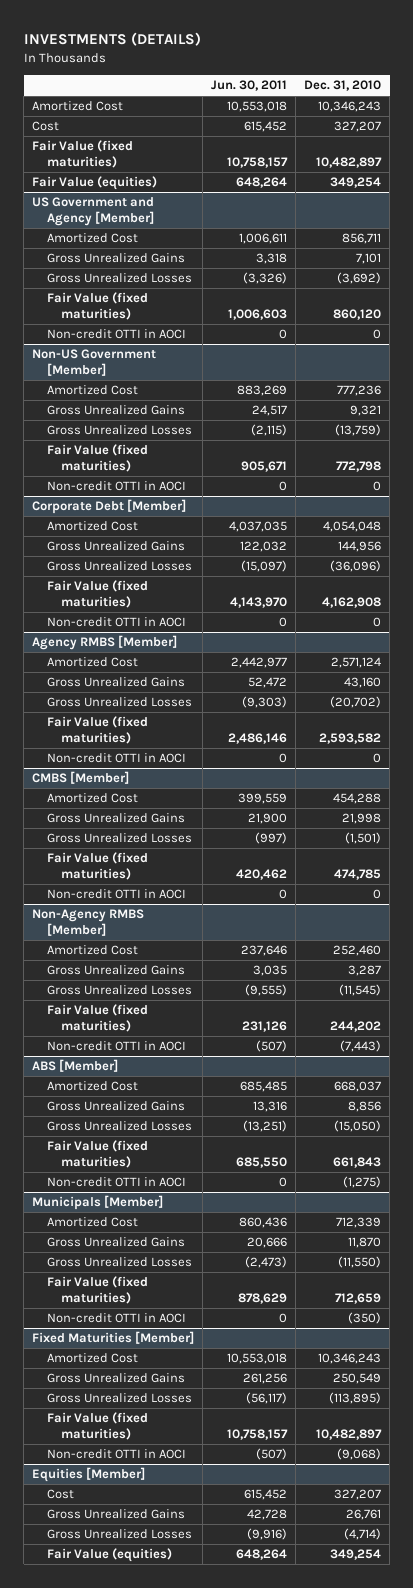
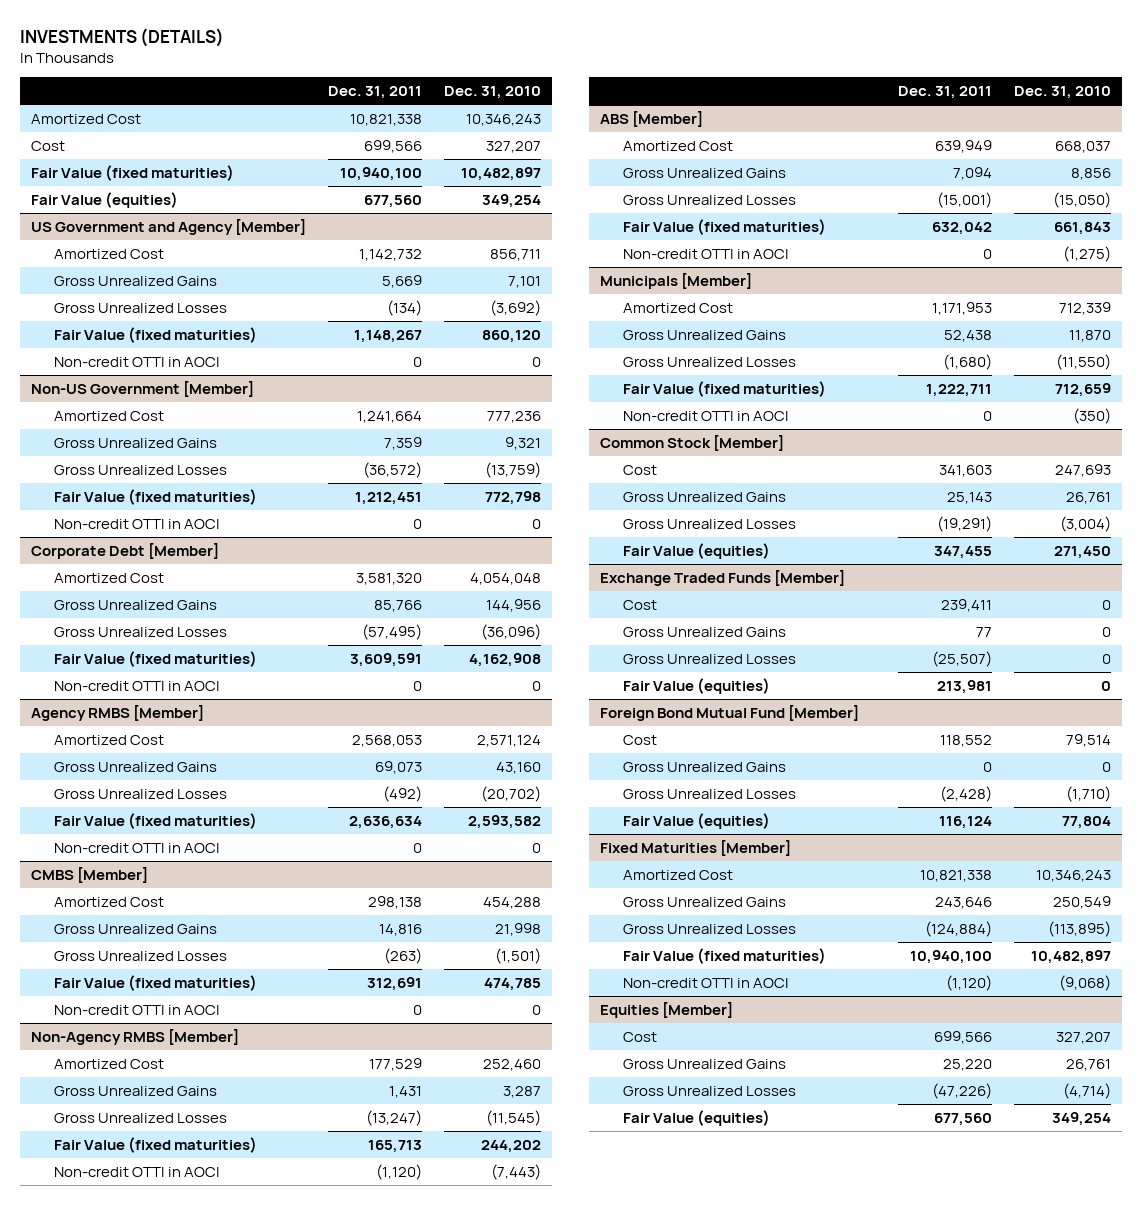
- | Jun. 30, 2011 | Dec. 31, 2010
+ | Dec. 31, 2011 | Dec. 31, 2010
+ Common Stock [Member]
+ Cost | 341,603 | 247,693
+ Gross Unrealized Gains | 25,143 | 26,761
+ Gross Unrealized Losses | (19,291) | (3,004)
+ Fair Value (equities) | 347,455 | 271,450
+ Exchange Traded Funds [Member]
+ Cost | 239,411 | 0
+ Gross Unrealized Gains | 77 | 0
+ Gross Unrealized Losses | (25,507) | 0
+ Fair Value (equities) | 213,981 | 0
+ Foreign Bond Mutual Fund [Member]
+ Cost | 118,552 | 79,514
+ Gross Unrealized Gains | 0 | 0
+ Gross Unrealized Losses | (2,428) | (1,710)
+ Fair Value (equities) | 116,124 | 77,804

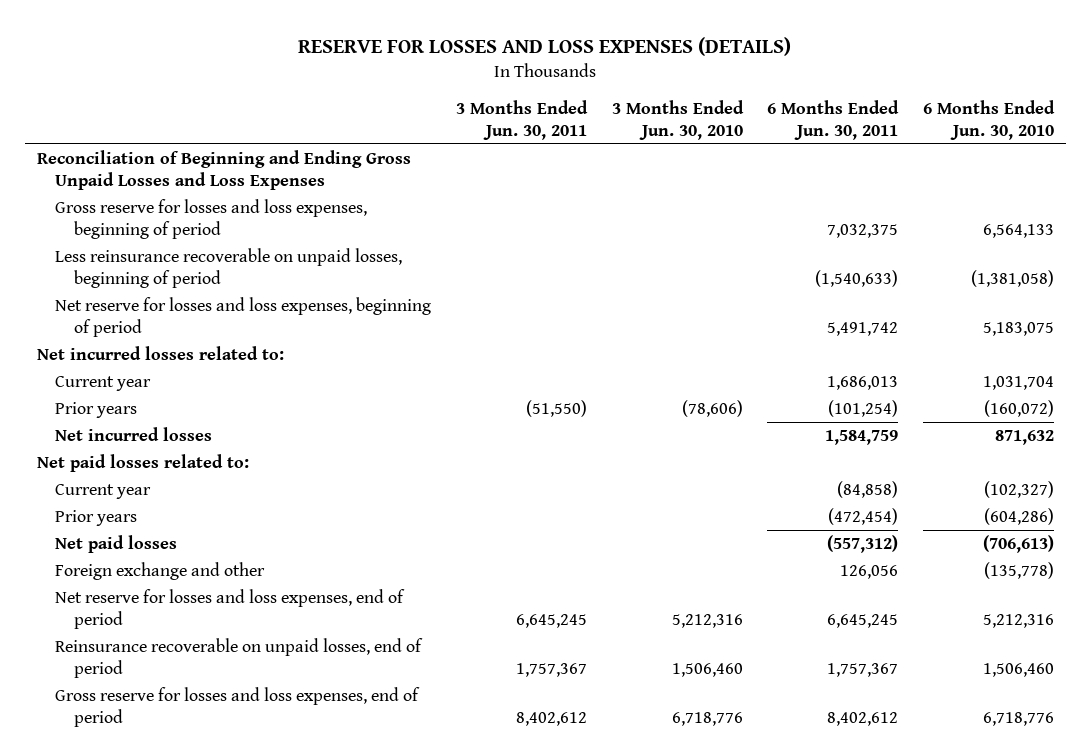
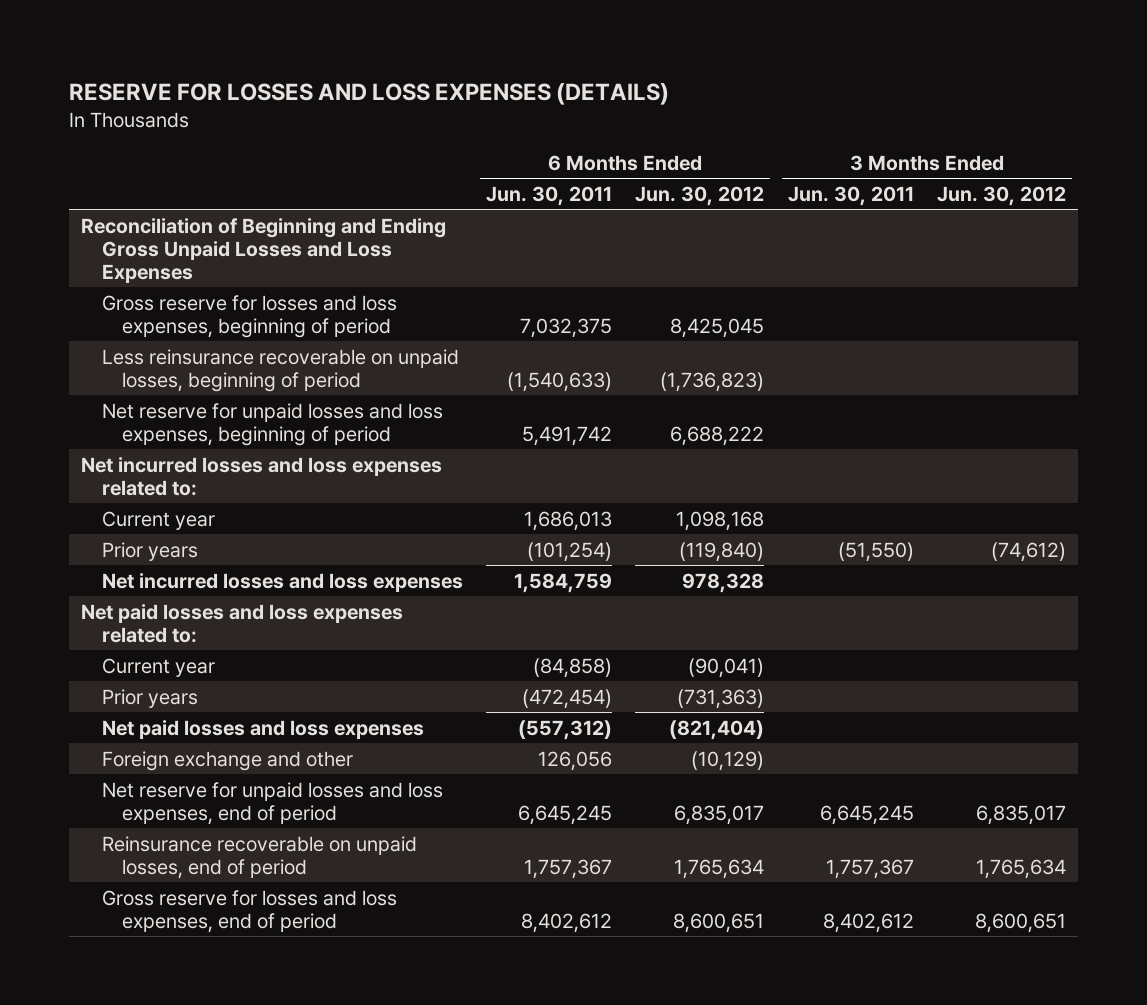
- | 3 Months Ended Jun. 30, 2011 | 3 Months Ended Jun. 30, 2010 | 6 Months Ended Jun. 30, 2011 | 6 Months Ended Jun. 30, 2010
+ | 6 Months Ended Jun. 30, 2011 | 6 Months Ended Jun. 30, 2012 | 3 Months Ended Jun. 30, 2011 | 3 Months Ended Jun. 30, 2012
- Net reserve for losses and loss expenses, beginning of period | | | 5,491,742 | 5,183,075
- Net incurred losses related to:
+ Net reserve for unpaid losses and loss expenses, beginning of period | 5,491,742 | 6,688,222 | |
+ Net incurred losses and loss expenses related to:
- Net incurred losses | | | 1,584,759 | 871,632
- Net paid losses related to:
+ Net incurred losses and loss expenses | 1,584,759 | 978,328 | |
+ Net paid losses and loss expenses related to:
- Net paid losses | | | (557,312) | (706,613)
+ Net paid losses and loss expenses | (557,312) | (821,404) | |
- Net reserve for losses and loss expenses, end of period | 6,645,245 | 5,212,316 | 6,645,245 | 5,212,316
+ Net reserve for unpaid losses and loss expenses, end of period | 6,645,245 | 6,835,017 | 6,645,245 | 6,835,017

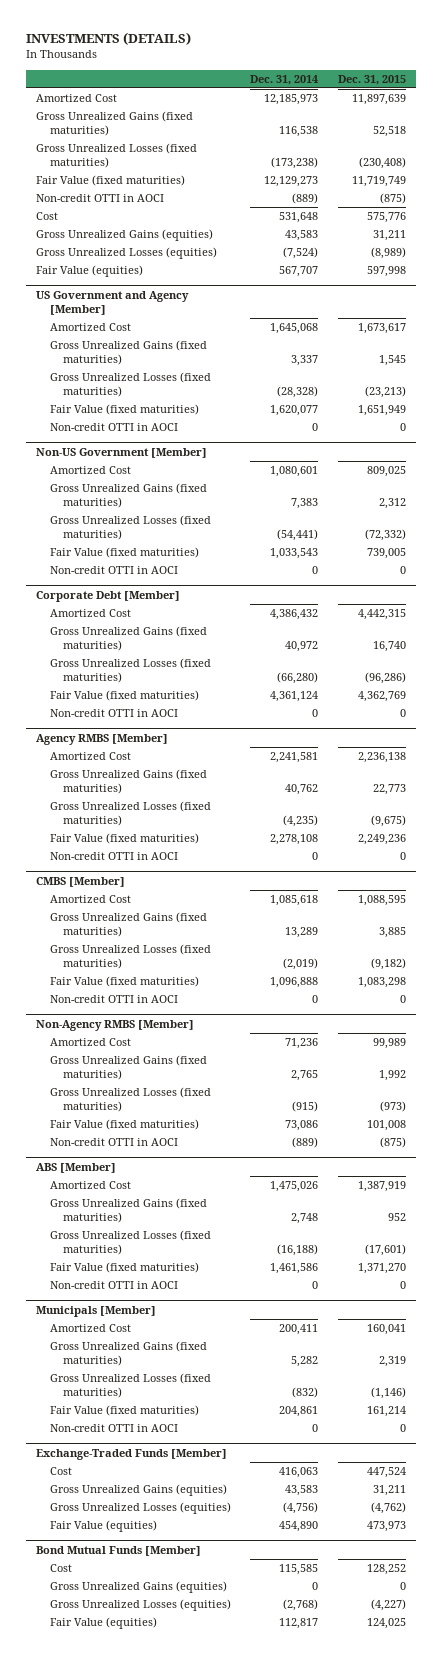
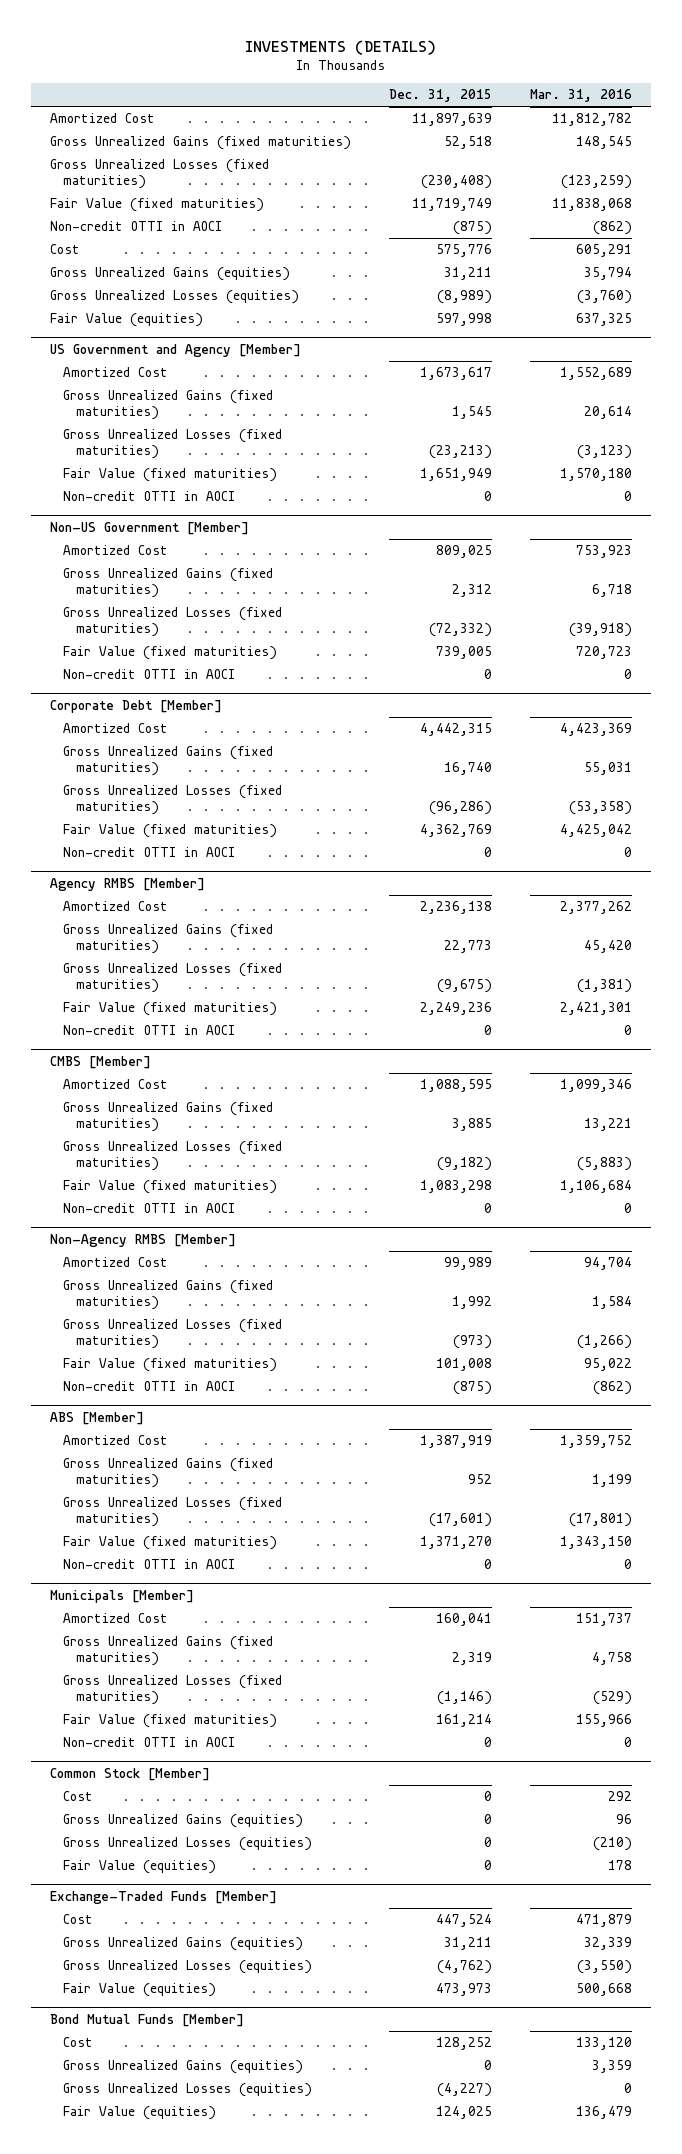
- | Dec. 31, 2014 | Dec. 31, 2015
+ | Dec. 31, 2015 | Mar. 31, 2016
+ Common Stock [Member]
+ Cost | 0 | 292
+ Gross Unrealized Gains (equities) | 0 | 96
+ Gross Unrealized Losses (equities) | 0 | (210)
+ Fair Value (equities) | 0 | 178

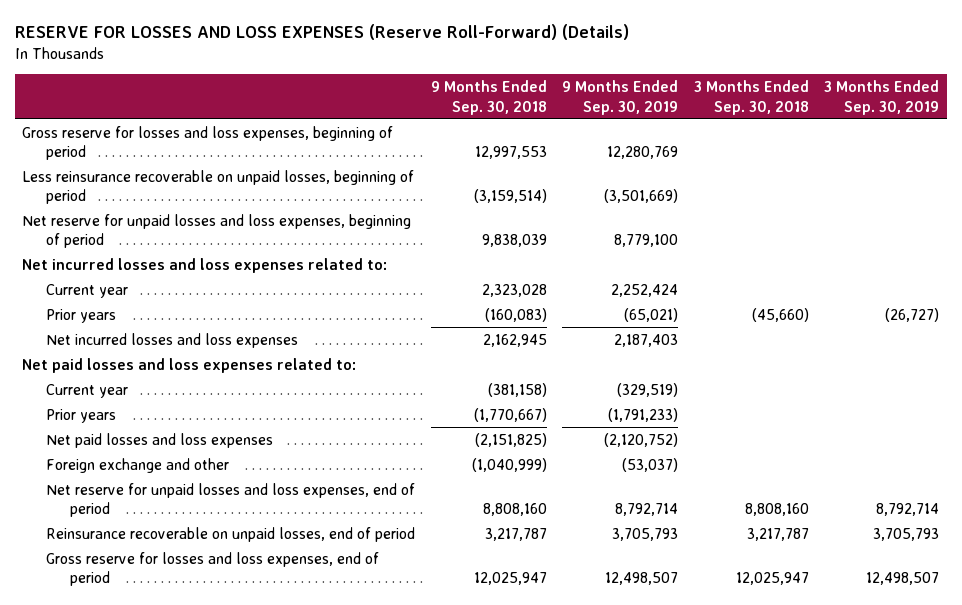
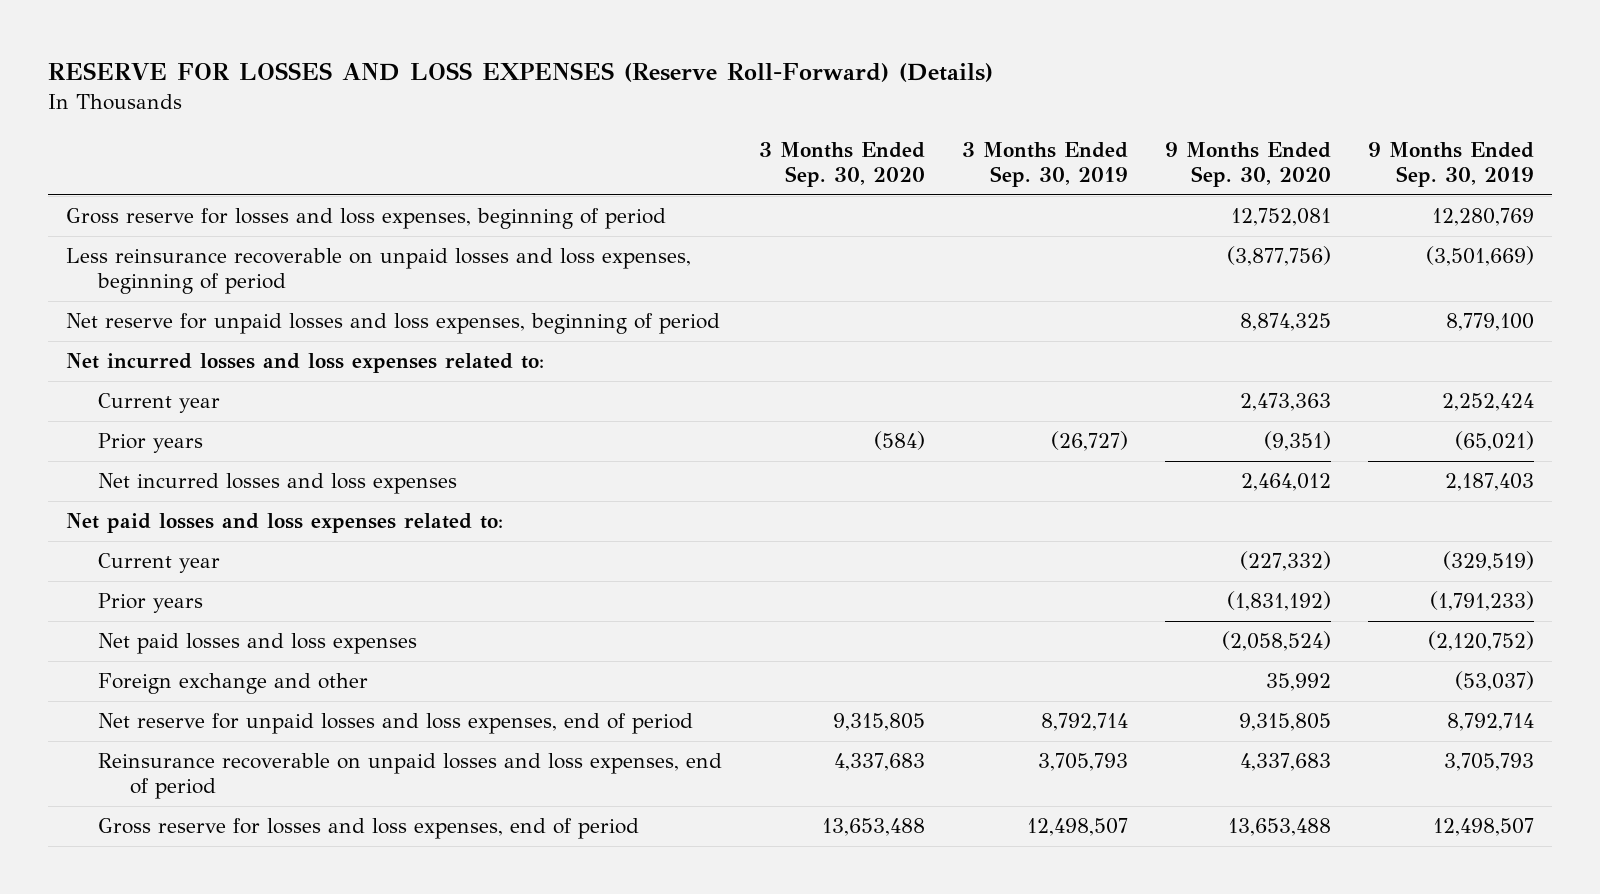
- | 9 Months Ended Sep. 30, 2018 | 9 Months Ended Sep. 30, 2019 | 3 Months Ended Sep. 30, 2018 | 3 Months Ended Sep. 30, 2019
+ | 3 Months Ended Sep. 30, 2020 | 3 Months Ended Sep. 30, 2019 | 9 Months Ended Sep. 30, 2020 | 9 Months Ended Sep. 30, 2019
- Less reinsurance recoverable on unpaid losses, beginning of period | (3,159,514) | (3,501,669) | |
+ Less reinsurance recoverable on unpaid losses and loss expenses, beginning of period | | | (3,877,756) | (3,501,669)
- Reinsurance recoverable on unpaid losses, end of period | 3,217,787 | 3,705,793 | 3,217,787 | 3,705,793
+ Reinsurance recoverable on unpaid losses and loss expenses, end of period | 4,337,683 | 3,705,793 | 4,337,683 | 3,705,793

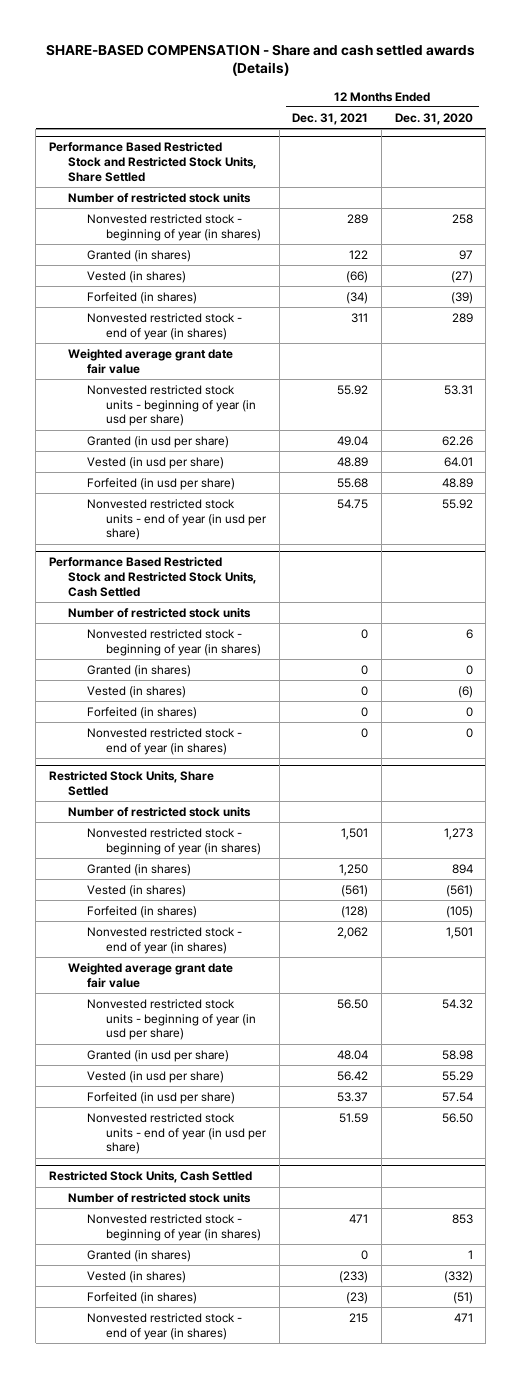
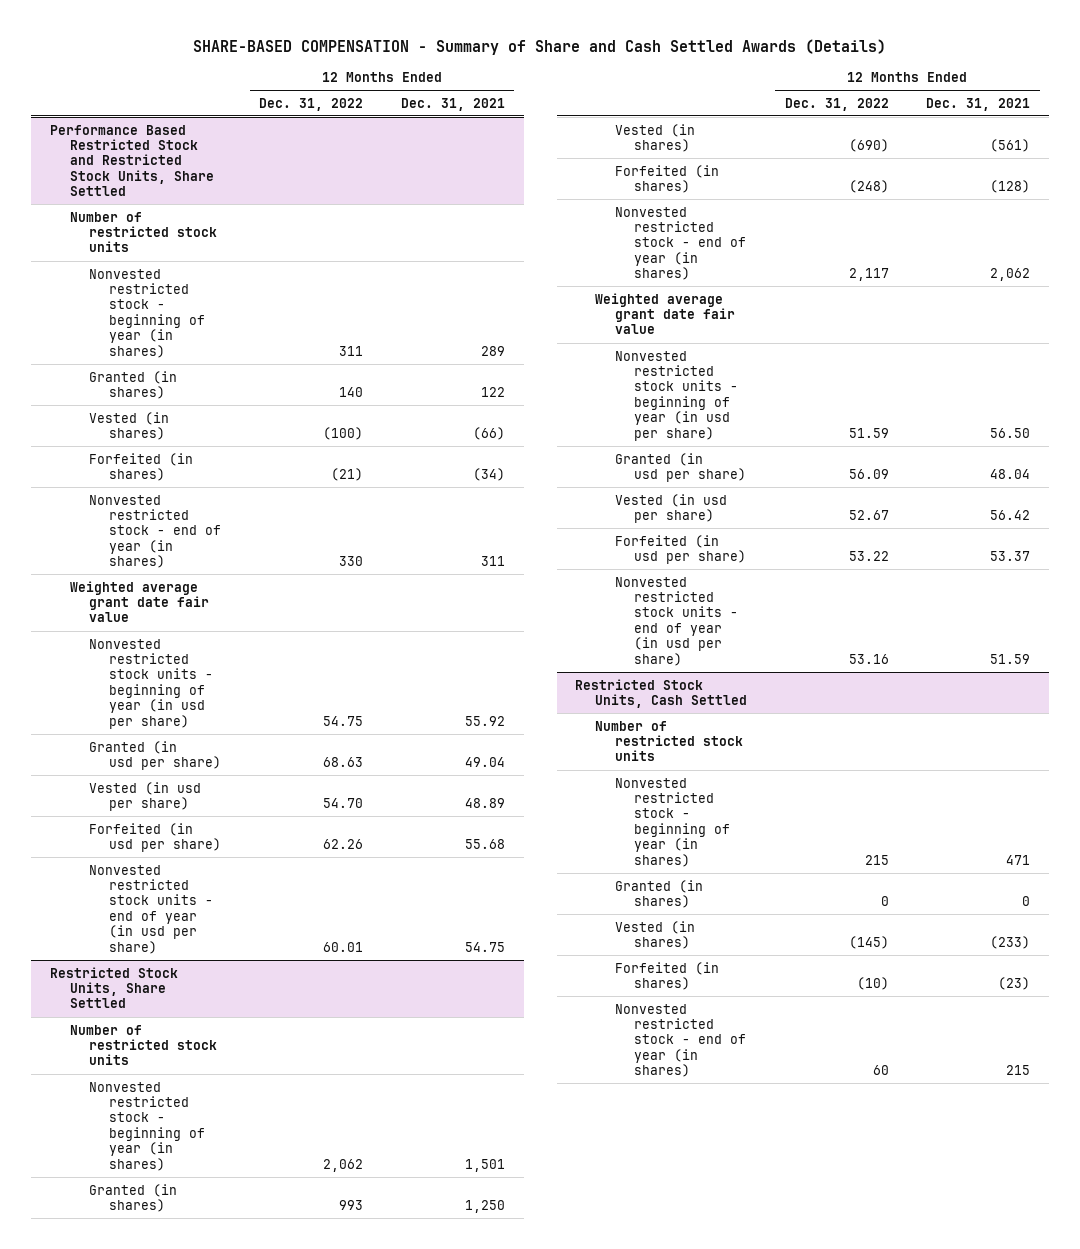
- SHARE-BASED COMPENSATION - Share and cash settled awards (Details)
+ SHARE-BASED COMPENSATION - Summary of Share and Cash Settled Awards (Details)
- | 12 Months Ended Dec. 31, 2021 | 12 Months Ended Dec. 31, 2020
+ | 12 Months Ended Dec. 31, 2022 | 12 Months Ended Dec. 31, 2021
- Performance Based Restricted Stock and Restricted Stock Units, Cash Settled
- Number of restricted stock units
- Nonvested restricted stock - beginning of year (in shares) | 0 | 6
- Granted (in shares) | 0 | 0
- Vested (in shares) | 0 | (6)
- Forfeited (in shares) | 0 | 0
- Nonvested restricted stock - end of year (in shares) | 0 | 0

